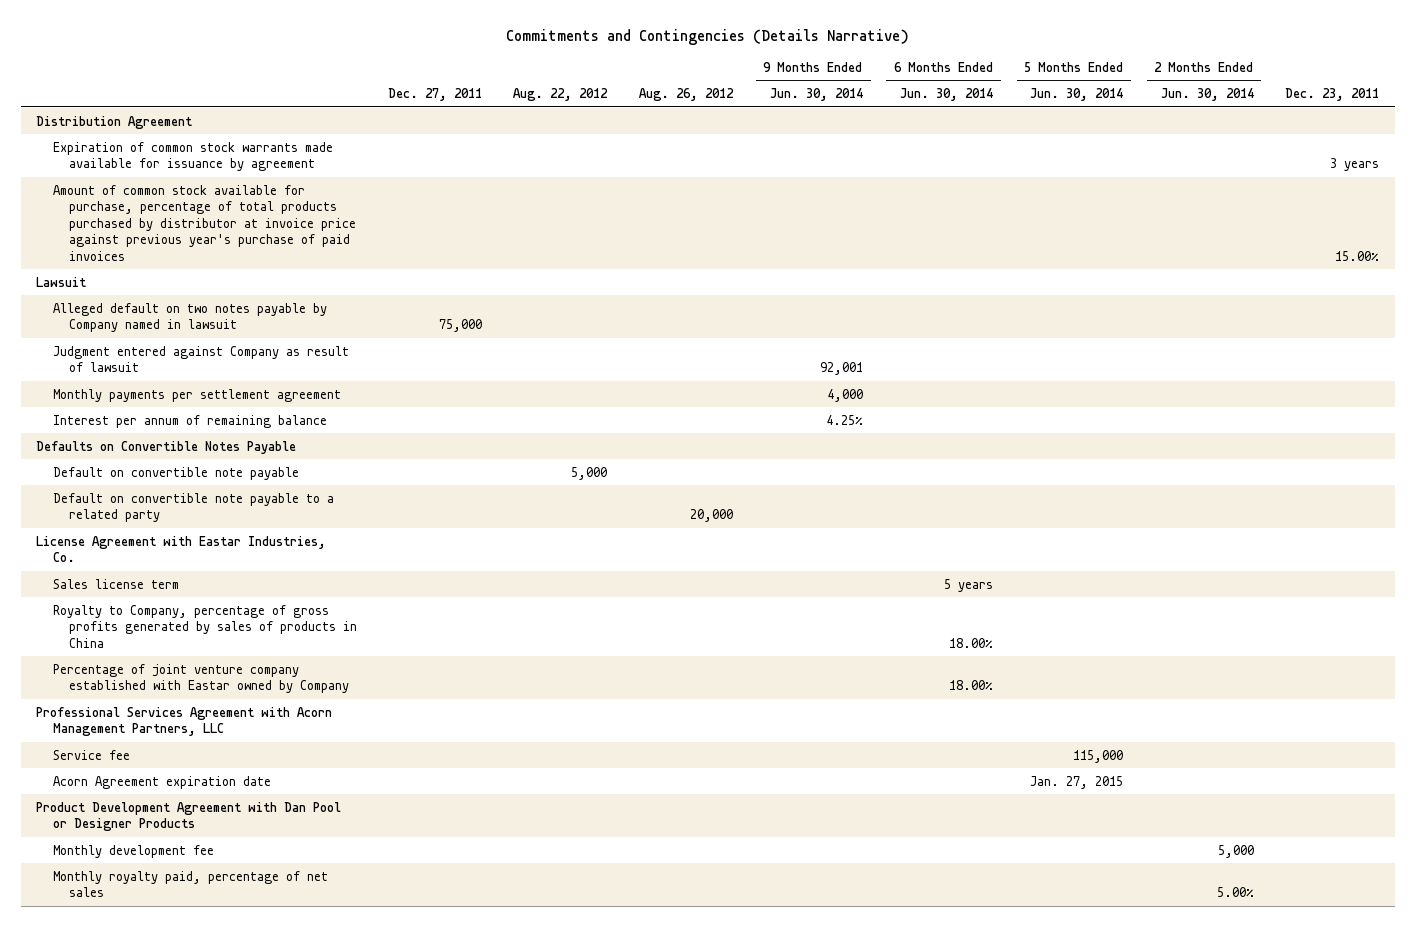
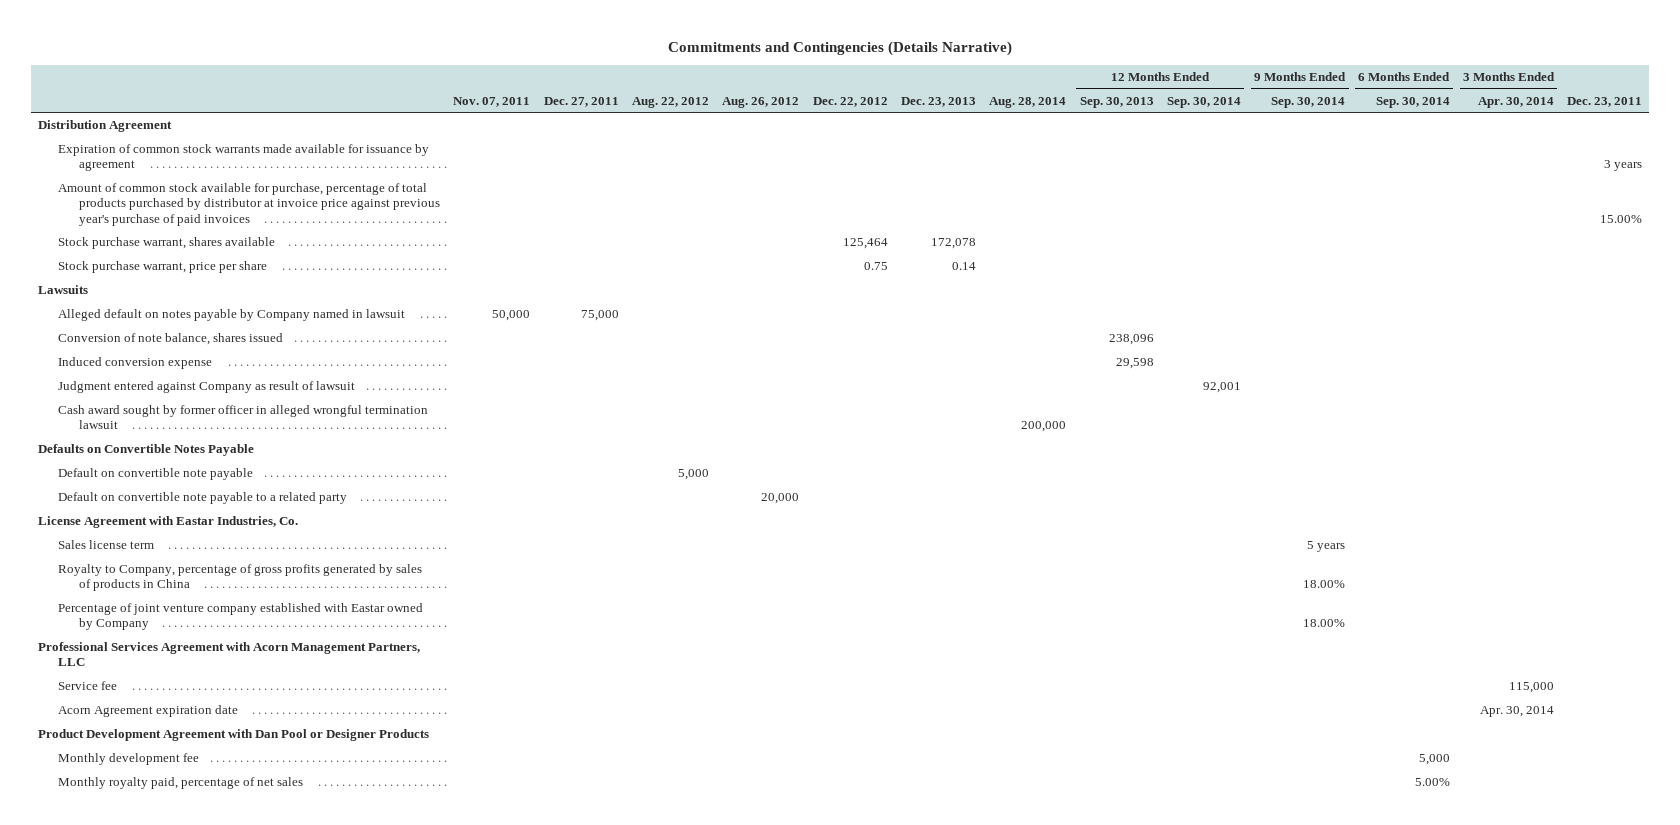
- | Dec. 27, 2011 | Aug. 22, 2012 | Aug. 26, 2012 | 9 Months Ended Jun. 30, 2014 | 6 Months Ended Jun. 30, 2014 | 5 Months Ended Jun. 30, 2014 | 2 Months Ended Jun. 30, 2014 | Dec. 23, 2011
+ | Nov. 07, 2011 | Dec. 27, 2011 | Aug. 22, 2012 | Aug. 26, 2012 | Dec. 22, 2012 | Dec. 23, 2013 | Aug. 28, 2014 | 12 Months Ended Sep. 30, 2013 | 12 Months Ended Sep. 30, 2014 | 9 Months Ended Sep. 30, 2014 | 6 Months Ended Sep. 30, 2014 | 3 Months Ended Apr. 30, 2014 | Dec. 23, 2011
- Lawsuit
- Alleged default on two notes payable by Company named in lawsuit | 75,000 | | | | | | |
+ Stock purchase warrant, shares available | | | | | 125,464 | 172,078 | | | | | | |
+ Stock purchase warrant, price per share | | | | | 0.75 | 0.14 | | | | | | |
+ Lawsuits
+ Alleged default on notes payable by Company named in lawsuit | 50,000 | 75,000 | | | | | | | | | | |
+ Conversion of note balance, shares issued | | | | | | | | 238,096 | | | | |
+ Induced conversion expense | | | | | | | | 29,598 | | | | |
- Monthly payments per settlement agreement | | | | 4,000 | | | |
- Interest per annum of remaining balance | | | | 4.25% | | | |
+ Cash award sought by former officer in alleged wrongful termination lawsuit | | | | | | | 200,000 | | | | | |

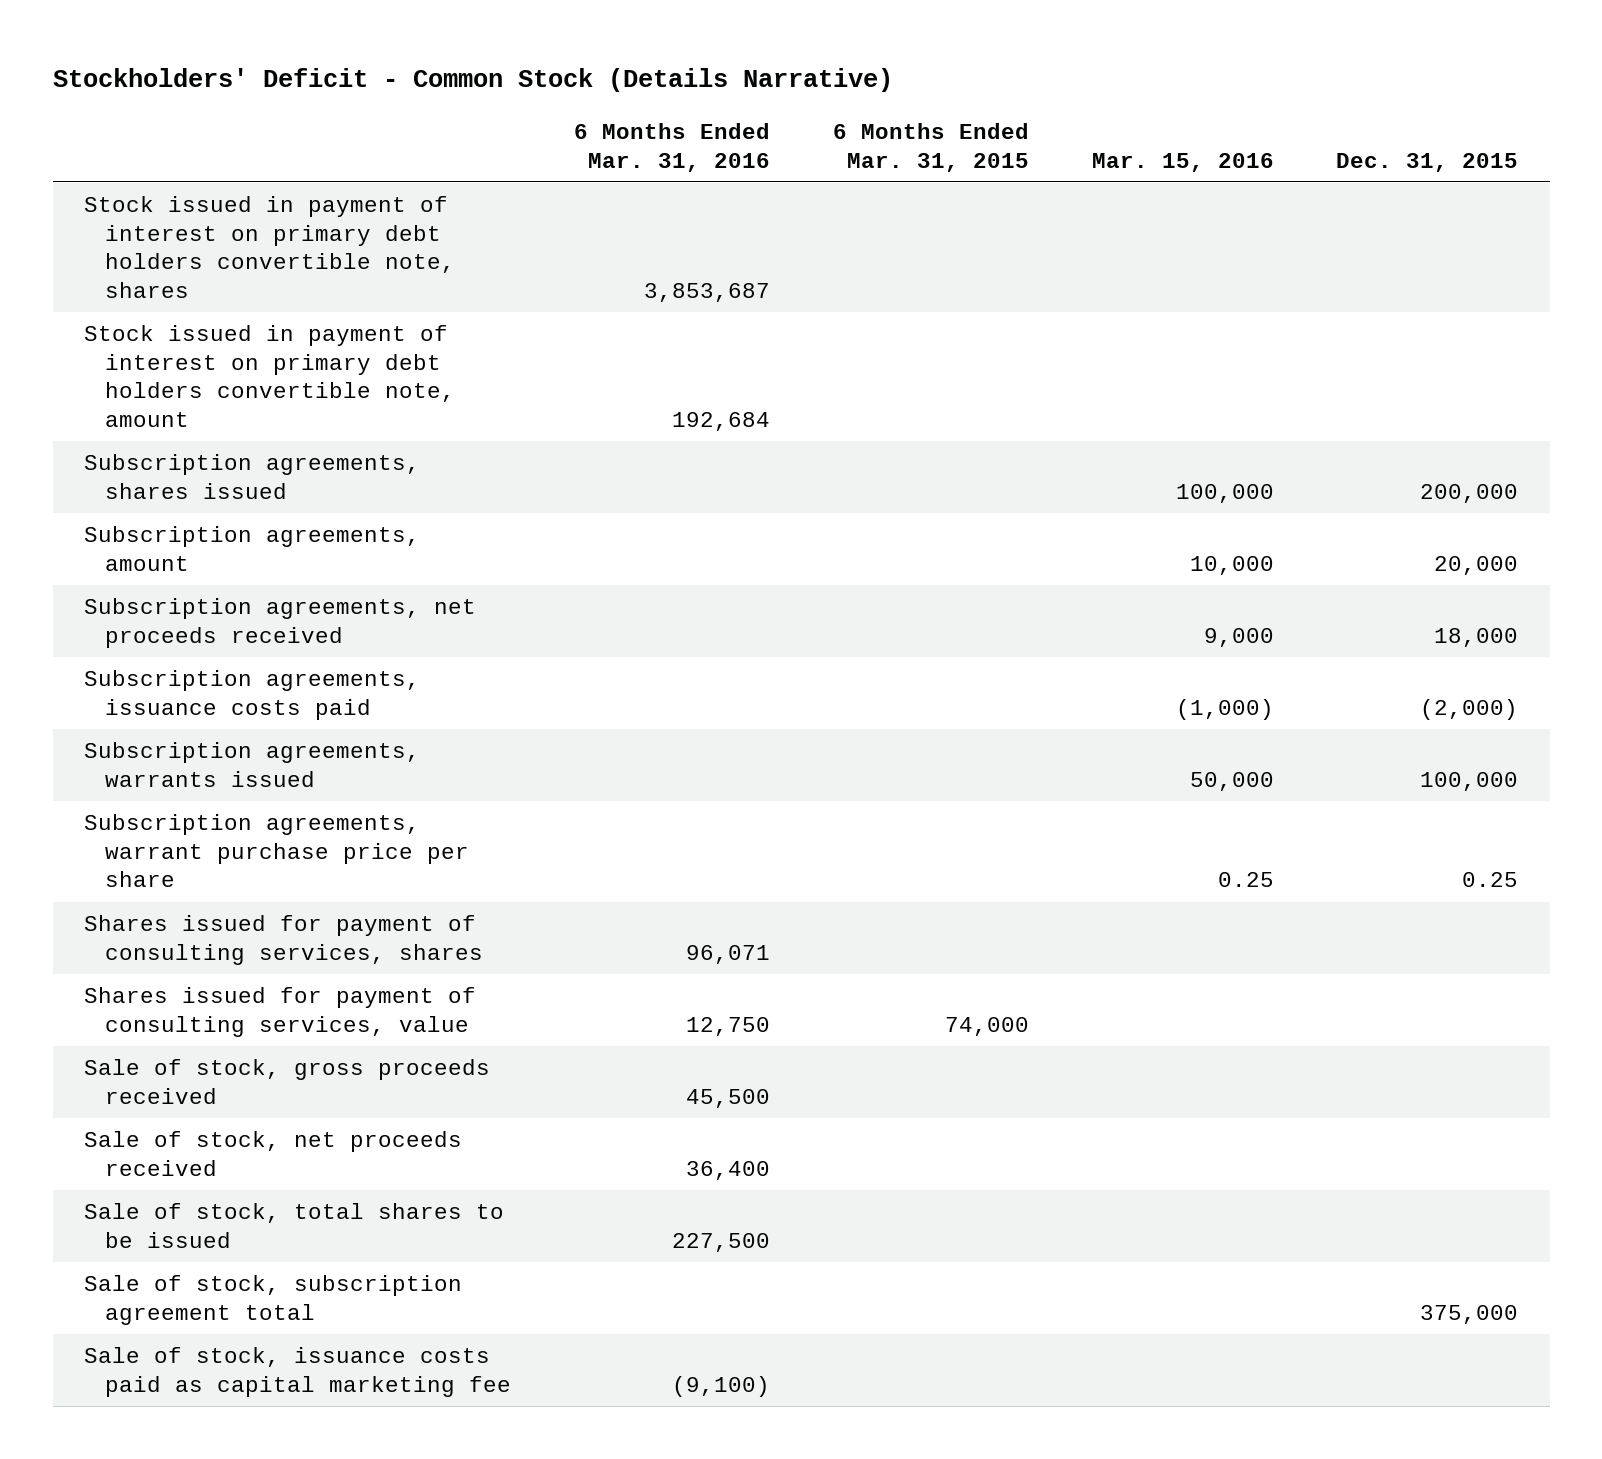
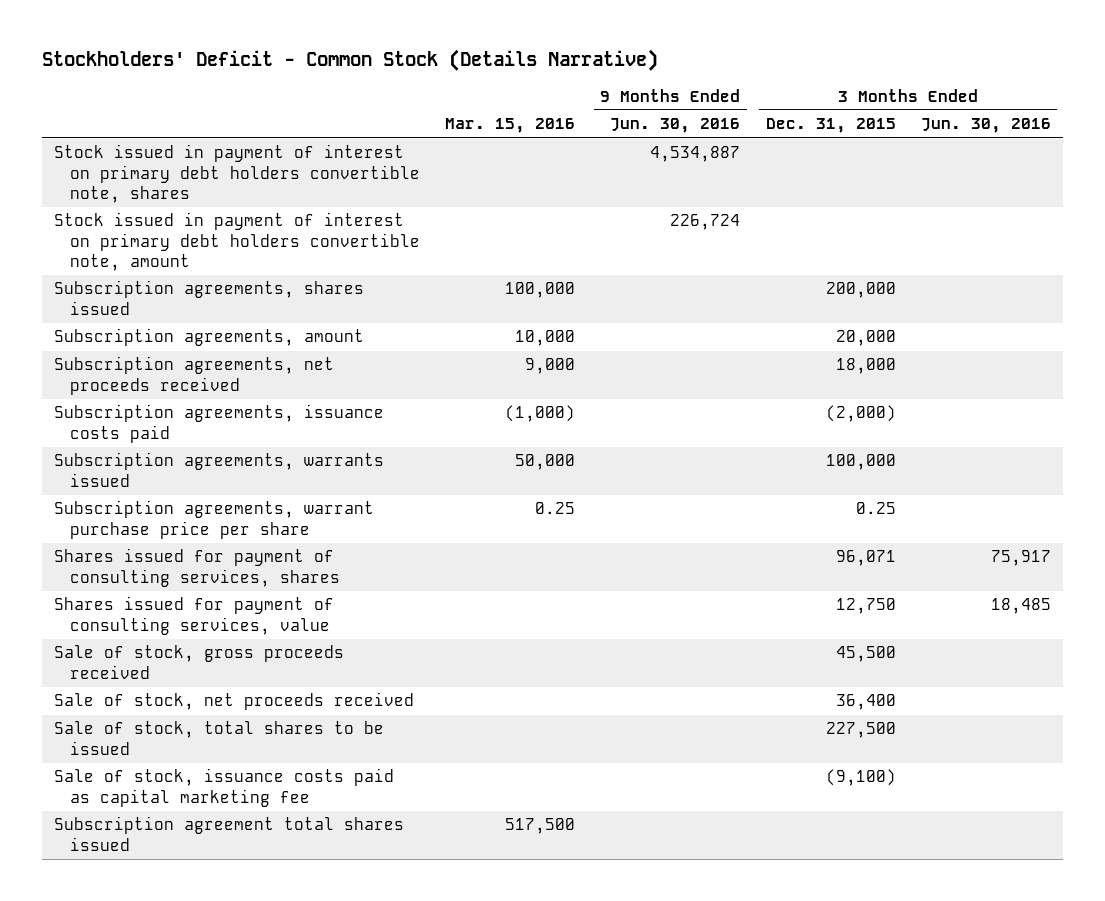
- | 6 Months Ended Mar. 31, 2016 | 6 Months Ended Mar. 31, 2015 | Mar. 15, 2016 | Dec. 31, 2015
+ | Mar. 15, 2016 | 9 Months Ended Jun. 30, 2016 | 3 Months Ended Dec. 31, 2015 | 3 Months Ended Jun. 30, 2016
- Sale of stock, subscription agreement total | | | | 375,000
+ Subscription agreement total shares issued | 517,500 | | |

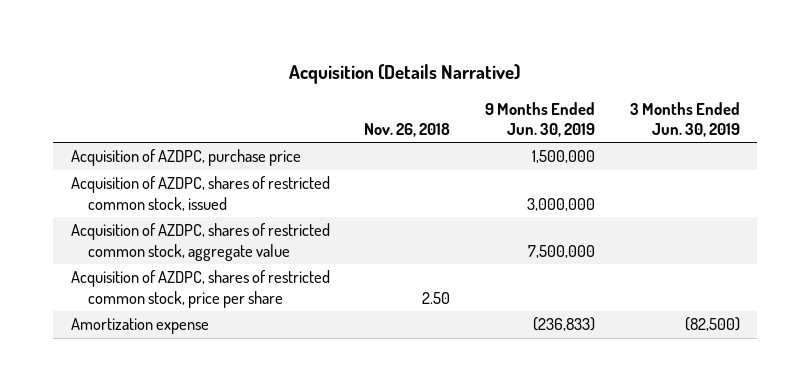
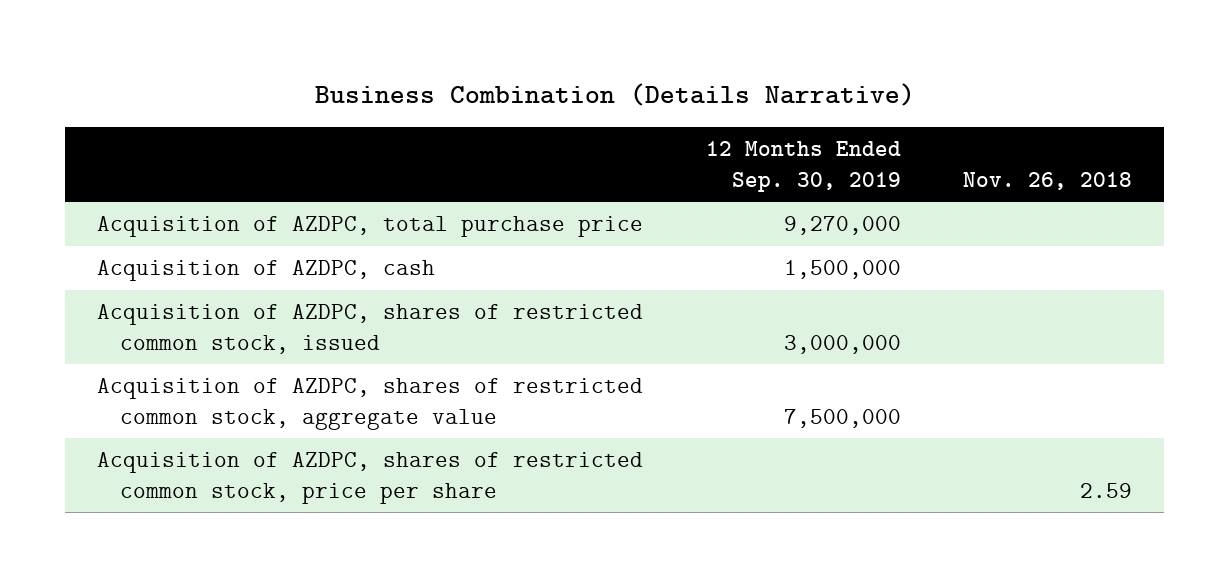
- Acquisition (Details Narrative)
+ Business Combination (Details Narrative)
- | Nov. 26, 2018 | 9 Months Ended Jun. 30, 2019 | 3 Months Ended Jun. 30, 2019
+ | 12 Months Ended Sep. 30, 2019 | Nov. 26, 2018
- Acquisition of AZDPC, purchase price | | 1,500,000 |
+ Acquisition of AZDPC, total purchase price | 9,270,000 |
+ Acquisition of AZDPC, cash | 1,500,000 |
- Acquisition of AZDPC, shares of restricted common stock, price per share | 2.50 | |
- Amortization expense | | (236,833) | (82,500)
+ Acquisition of AZDPC, shares of restricted common stock, price per share | | 2.59

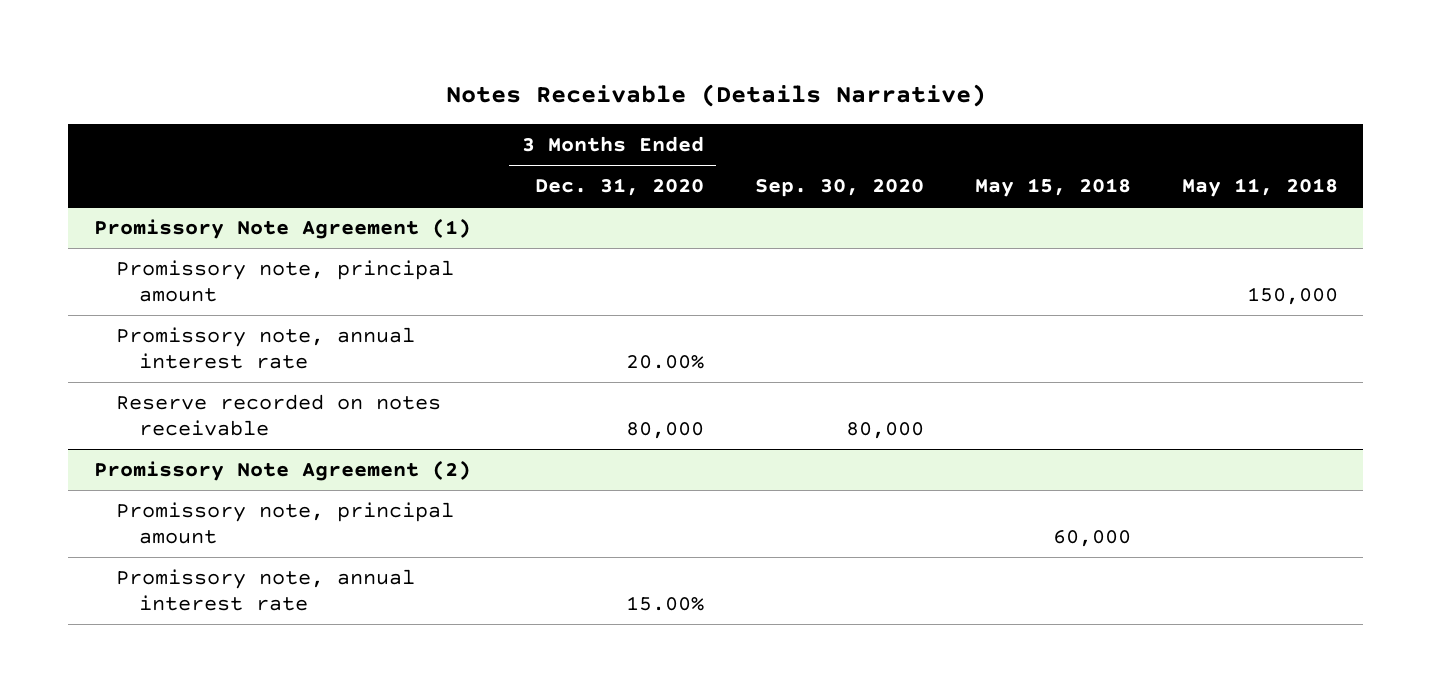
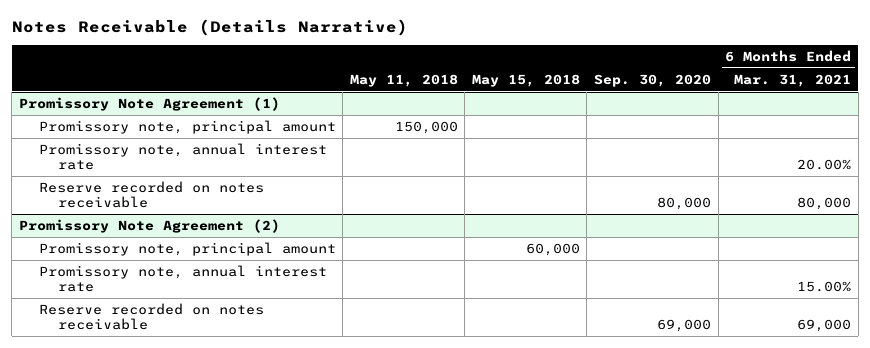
- | 3 Months Ended Dec. 31, 2020 | Sep. 30, 2020 | May 15, 2018 | May 11, 2018
+ | May 11, 2018 | May 15, 2018 | Sep. 30, 2020 | 6 Months Ended Mar. 31, 2021
@ Promissory Note Agreement (2)
+ Reserve recorded on notes receivable | | | 69,000 | 69,000

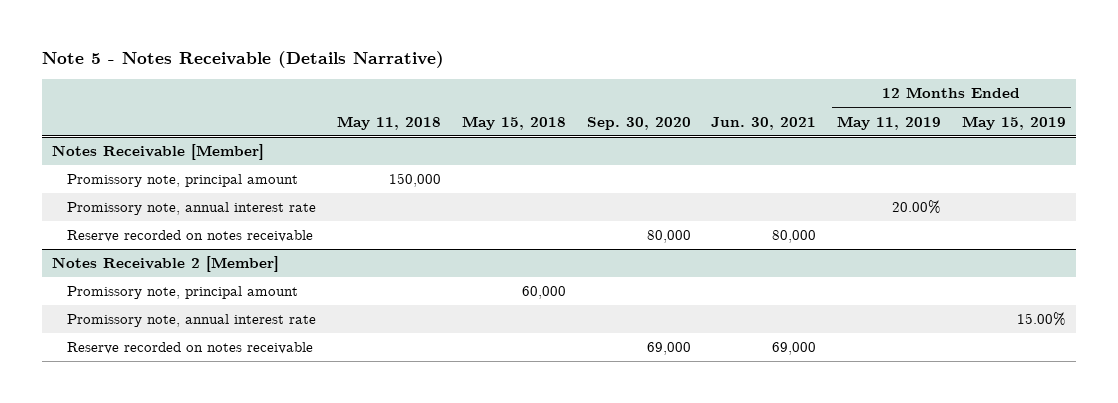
- Notes Receivable (Details Narrative)
+ Note 5 - Notes Receivable (Details Narrative)
- | May 11, 2018 | May 15, 2018 | Sep. 30, 2020 | 6 Months Ended Mar. 31, 2021
+ | May 11, 2018 | May 15, 2018 | Sep. 30, 2020 | Jun. 30, 2021 | 12 Months Ended May 11, 2019 | 12 Months Ended May 15, 2019
- Promissory Note Agreement (1)
+ Notes Receivable [Member]
- Promissory Note Agreement (2)
+ Notes Receivable 2 [Member]

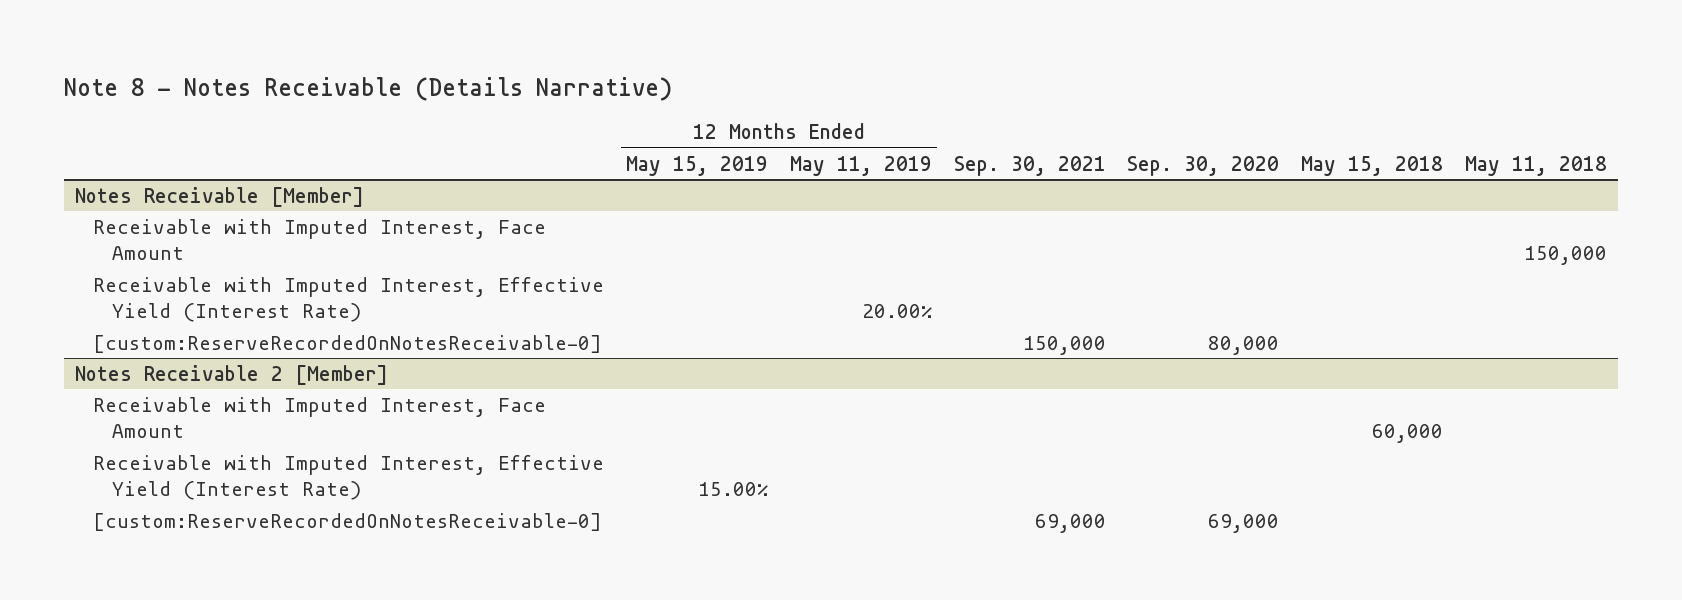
- Note 5 - Notes Receivable (Details Narrative)
+ Note 8 - Notes Receivable (Details Narrative)
- | May 11, 2018 | May 15, 2018 | Sep. 30, 2020 | Jun. 30, 2021 | 12 Months Ended May 11, 2019 | 12 Months Ended May 15, 2019
+ | 12 Months Ended May 15, 2019 | 12 Months Ended May 11, 2019 | Sep. 30, 2021 | Sep. 30, 2020 | May 15, 2018 | May 11, 2018
@ Notes Receivable [Member]
- Promissory note, principal amount | 150,000 | | | | |
- Promissory note, annual interest rate | | | | | 20.00% |
- Reserve recorded on notes receivable | | | 80,000 | 80,000 | |
+ Receivable with Imputed Interest, Face Amount | | | | | | 150,000
+ Receivable with Imputed Interest, Effective Yield (Interest Rate) | | 20.00% | | | |
+ [custom:ReserveRecordedOnNotesReceivable-0] | | | 150,000 | 80,000 | |
@ Notes Receivable 2 [Member]
- Promissory note, principal amount | | 60,000 | | | |
- Promissory note, annual interest rate | | | | | | 15.00%
- Reserve recorded on notes receivable | | | 69,000 | 69,000 | |
+ Receivable with Imputed Interest, Face Amount | | | | | 60,000 |
+ Receivable with Imputed Interest, Effective Yield (Interest Rate) | 15.00% | | | | |
+ [custom:ReserveRecordedOnNotesReceivable-0] | | | 69,000 | 69,000 | |

